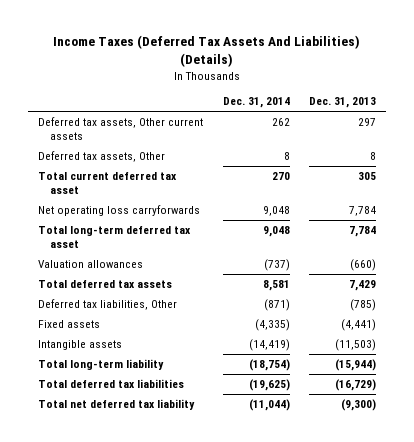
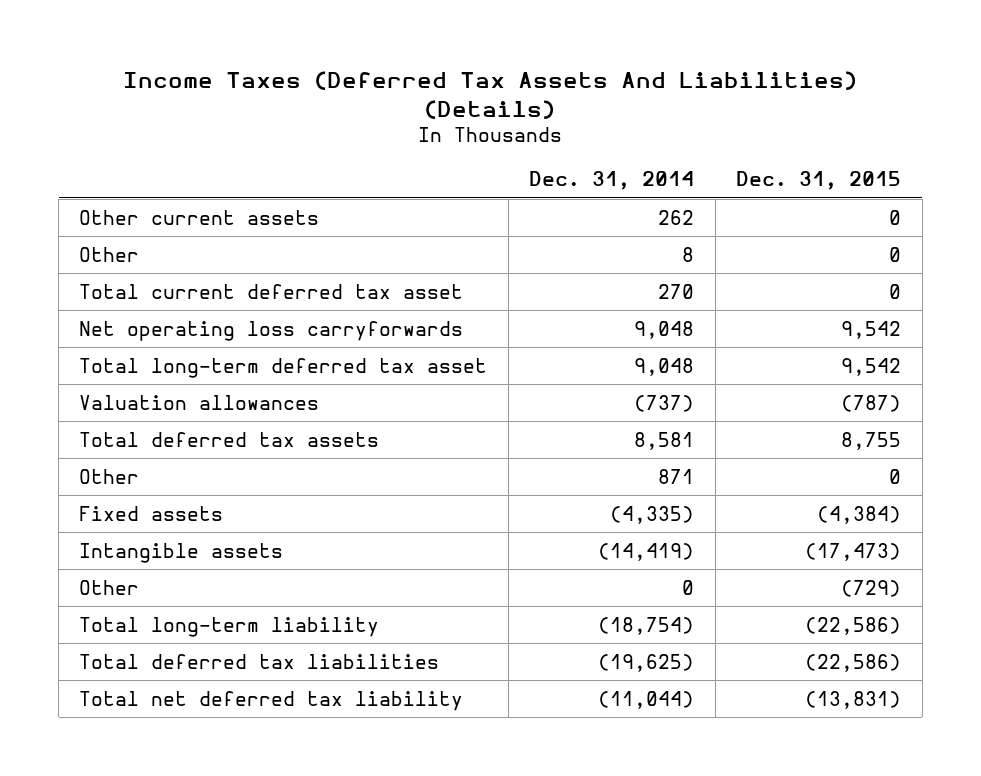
- | Dec. 31, 2014 | Dec. 31, 2013
+ | Dec. 31, 2014 | Dec. 31, 2015
- Deferred tax assets, Other current assets | 262 | 297
- Deferred tax assets, Other | 8 | 8
+ Other current assets | 262 | 0
+ Other | 8 | 0
- Deferred tax liabilities, Other | (871) | (785)
+ Other | 871 | 0
+ Other | 0 | (729)

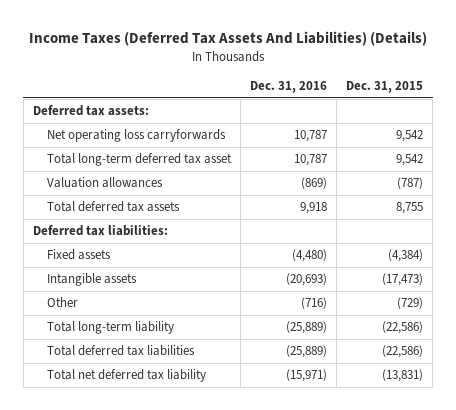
- | Dec. 31, 2014 | Dec. 31, 2015
+ | Dec. 31, 2016 | Dec. 31, 2015
- Other current assets | 262 | 0
- Other | 8 | 0
- Total current deferred tax asset | 270 | 0
+ Deferred tax assets:
- Other | 871 | 0
+ Deferred tax liabilities:

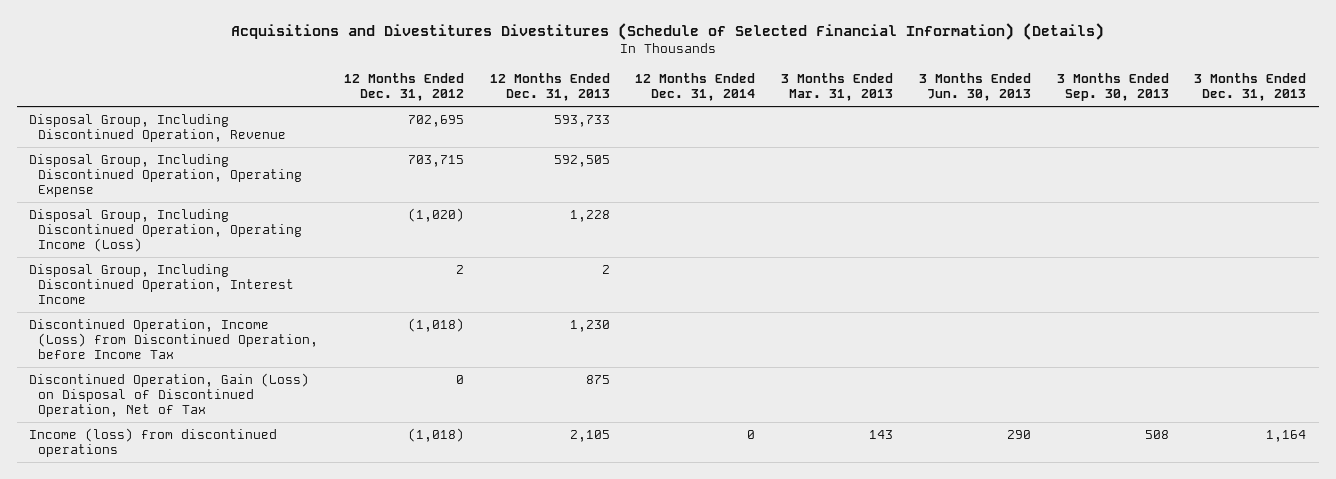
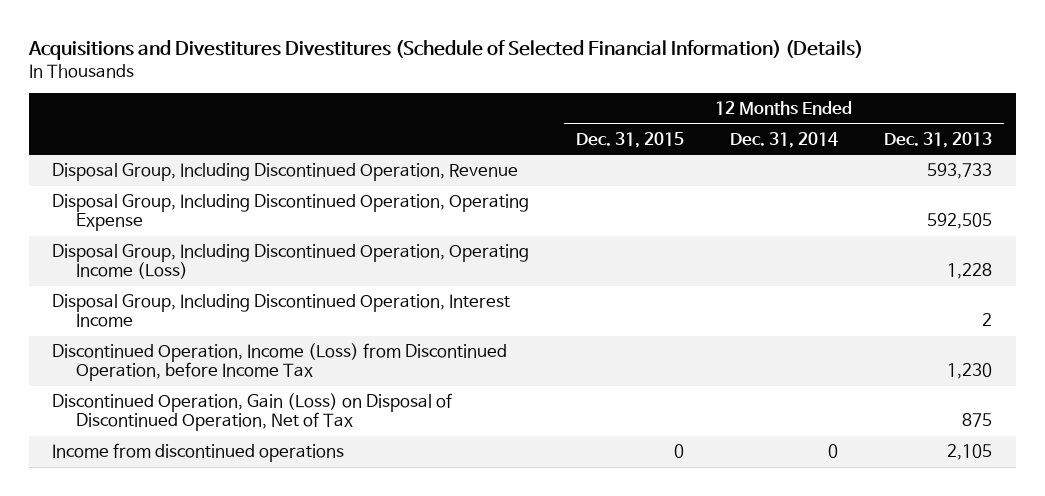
- | 12 Months Ended Dec. 31, 2012 | 12 Months Ended Dec. 31, 2013 | 12 Months Ended Dec. 31, 2014 | 3 Months Ended Mar. 31, 2013 | 3 Months Ended Jun. 30, 2013 | 3 Months Ended Sep. 30, 2013 | 3 Months Ended Dec. 31, 2013
+ | 12 Months Ended Dec. 31, 2015 | 12 Months Ended Dec. 31, 2014 | 12 Months Ended Dec. 31, 2013
- Income (loss) from discontinued operations | (1,018) | 2,105 | 0 | 143 | 290 | 508 | 1,164
+ Income from discontinued operations | 0 | 0 | 2,105

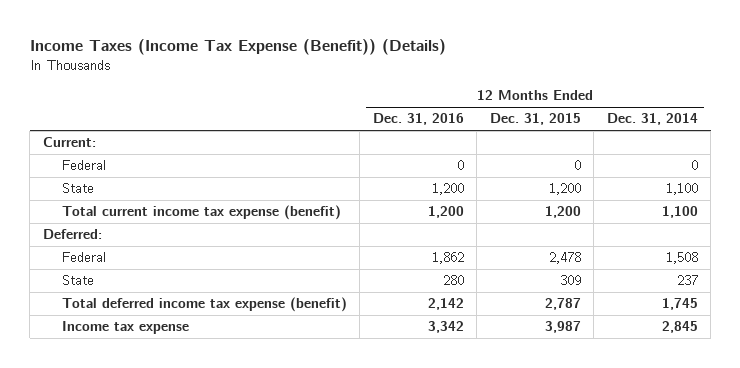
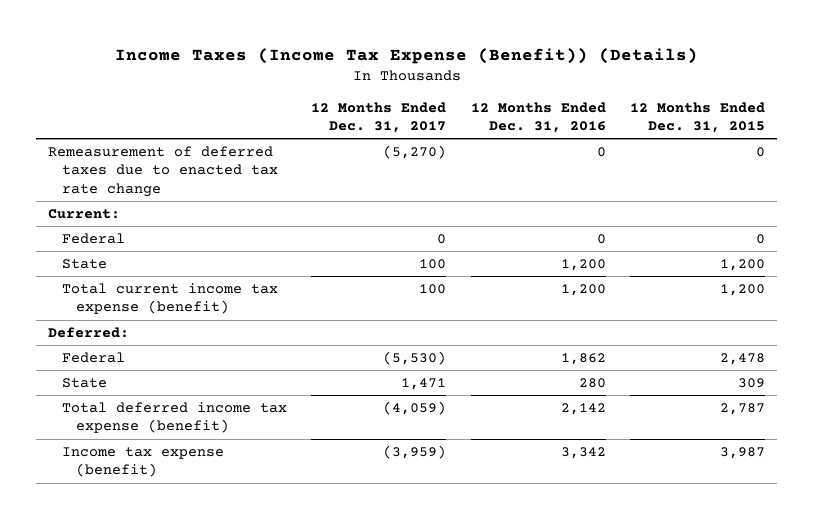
- | 12 Months Ended Dec. 31, 2016 | 12 Months Ended Dec. 31, 2015 | 12 Months Ended Dec. 31, 2014
+ | 12 Months Ended Dec. 31, 2017 | 12 Months Ended Dec. 31, 2016 | 12 Months Ended Dec. 31, 2015
+ Remeasurement of deferred taxes due to enacted tax rate change | (5,270) | 0 | 0
- Income tax expense | 3,342 | 3,987 | 2,845
+ Income tax expense (benefit) | (3,959) | 3,342 | 3,987

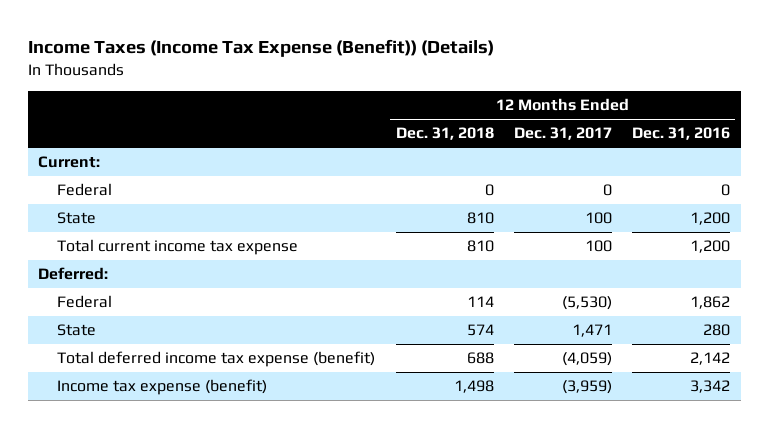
- | 12 Months Ended Dec. 31, 2017 | 12 Months Ended Dec. 31, 2016 | 12 Months Ended Dec. 31, 2015
+ | 12 Months Ended Dec. 31, 2018 | 12 Months Ended Dec. 31, 2017 | 12 Months Ended Dec. 31, 2016
- Remeasurement of deferred taxes due to enacted tax rate change | (5,270) | 0 | 0
- Total current income tax expense (benefit) | 100 | 1,200 | 1,200
+ Total current income tax expense | 810 | 100 | 1,200

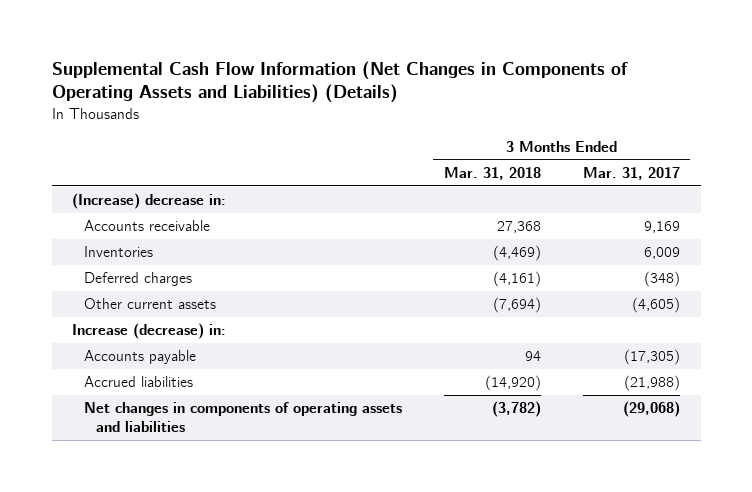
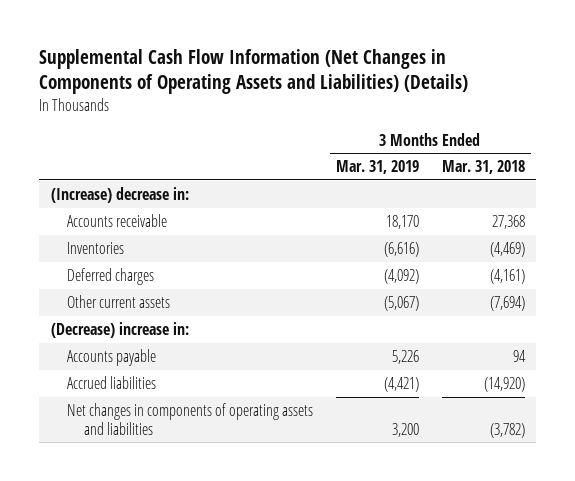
- | 3 Months Ended Mar. 31, 2018 | 3 Months Ended Mar. 31, 2017
+ | 3 Months Ended Mar. 31, 2019 | 3 Months Ended Mar. 31, 2018
- Increase (decrease) in:
+ (Decrease) increase in:

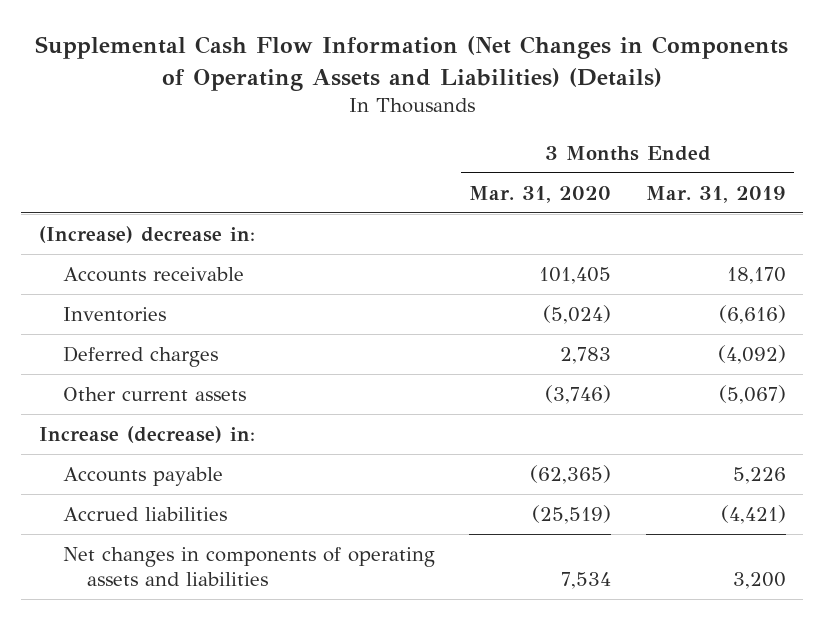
- | 3 Months Ended Mar. 31, 2019 | 3 Months Ended Mar. 31, 2018
+ | 3 Months Ended Mar. 31, 2020 | 3 Months Ended Mar. 31, 2019
- (Decrease) increase in:
+ Increase (decrease) in:

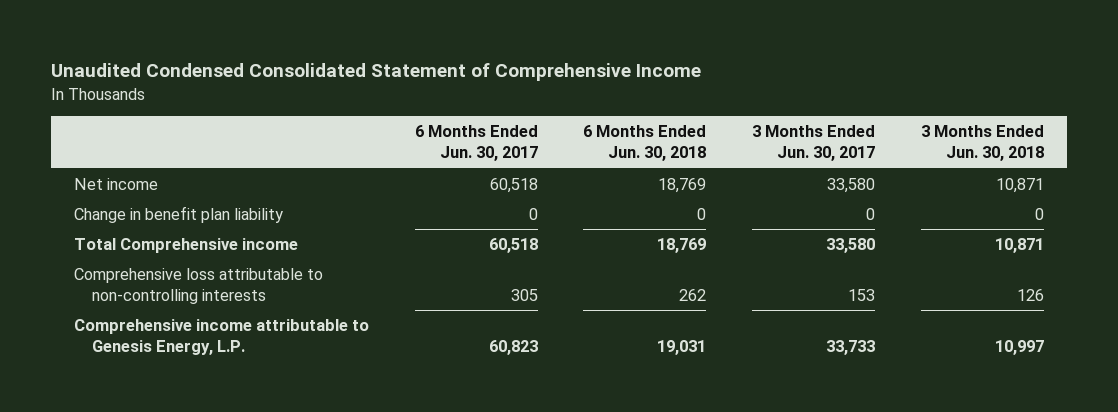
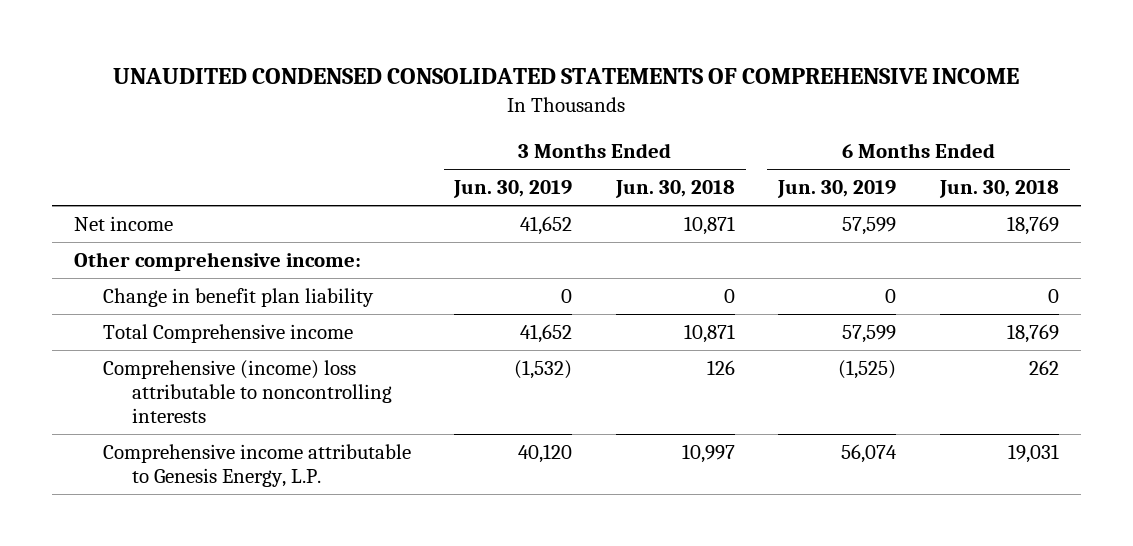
- Unaudited Condensed Consolidated Statement of Comprehensive Income
+ UNAUDITED CONDENSED CONSOLIDATED STATEMENTS OF COMPREHENSIVE INCOME
- | 6 Months Ended Jun. 30, 2017 | 6 Months Ended Jun. 30, 2018 | 3 Months Ended Jun. 30, 2017 | 3 Months Ended Jun. 30, 2018
+ | 3 Months Ended Jun. 30, 2019 | 3 Months Ended Jun. 30, 2018 | 6 Months Ended Jun. 30, 2019 | 6 Months Ended Jun. 30, 2018
+ Other comprehensive income:
- Comprehensive loss attributable to non-controlling interests | 305 | 262 | 153 | 126
+ Comprehensive (income) loss attributable to noncontrolling interests | (1,532) | 126 | (1,525) | 262

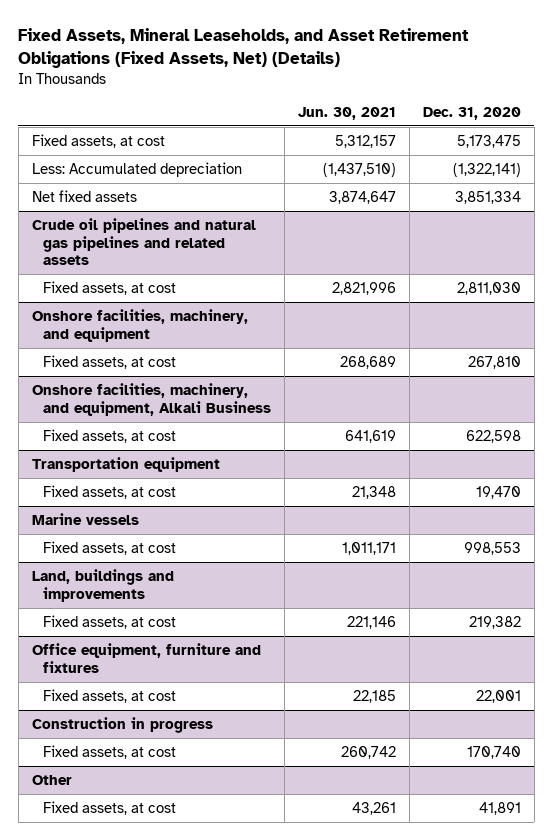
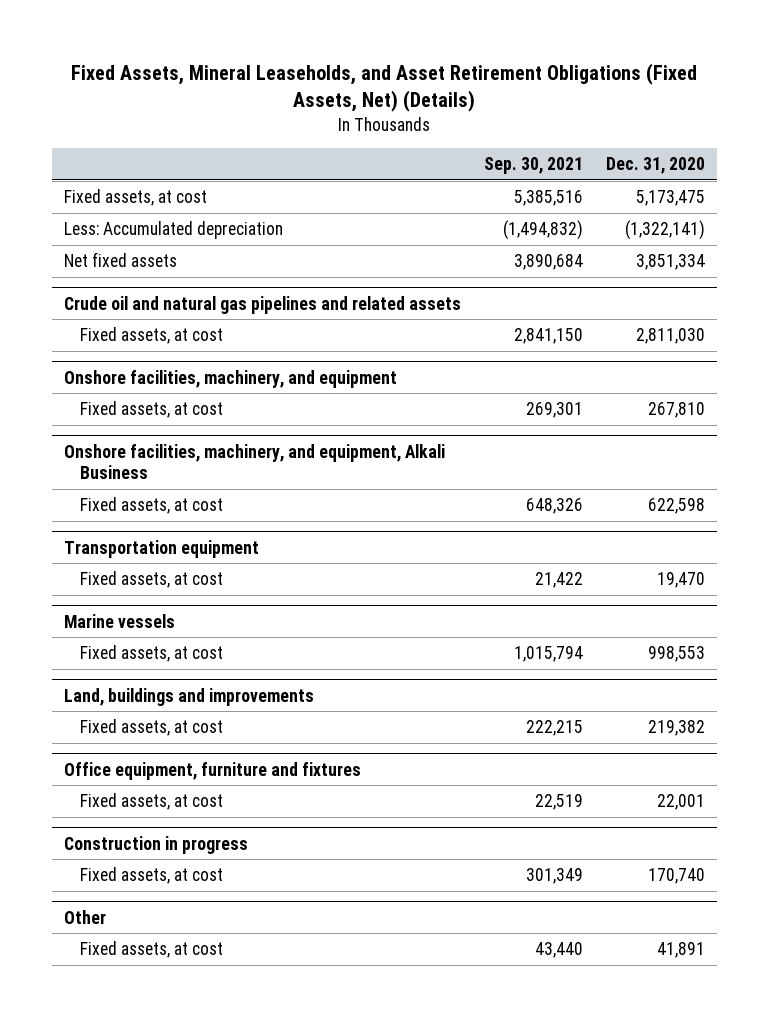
- | Jun. 30, 2021 | Dec. 31, 2020
+ | Sep. 30, 2021 | Dec. 31, 2020
- Crude oil pipelines and natural gas pipelines and related assets
+ Crude oil and natural gas pipelines and related assets

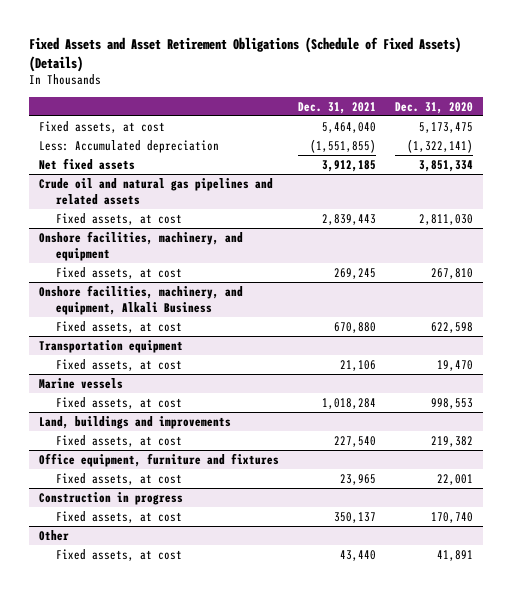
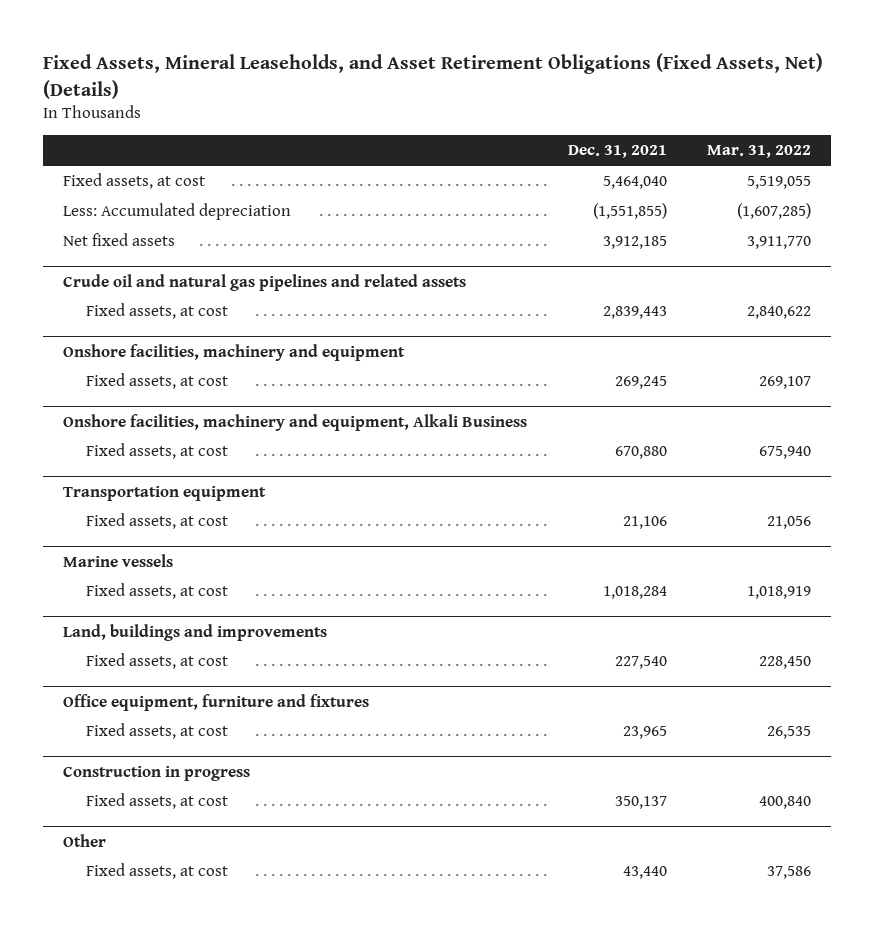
- Fixed Assets and Asset Retirement Obligations (Schedule of Fixed Assets) (Details)
+ Fixed Assets, Mineral Leaseholds, and Asset Retirement Obligations (Fixed Assets, Net) (Details)
- | Dec. 31, 2021 | Dec. 31, 2020
+ | Dec. 31, 2021 | Mar. 31, 2022
- Onshore facilities, machinery, and equipment
+ Onshore facilities, machinery and equipment
- Onshore facilities, machinery, and equipment, Alkali Business
+ Onshore facilities, machinery and equipment, Alkali Business

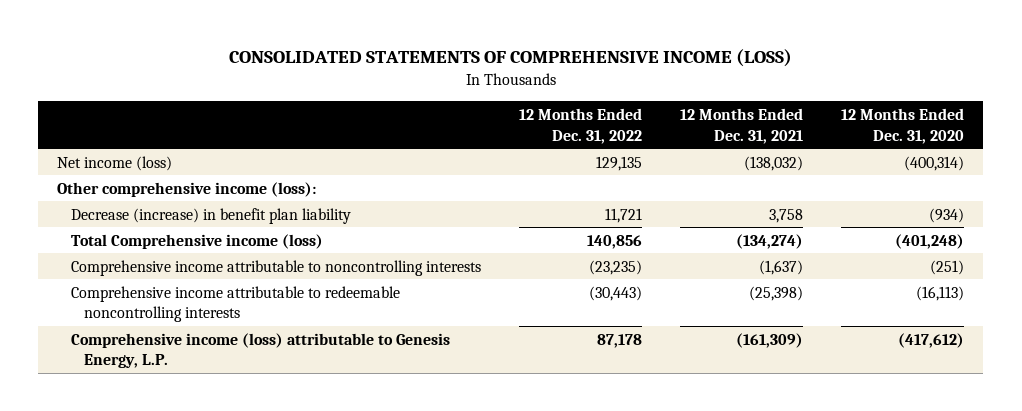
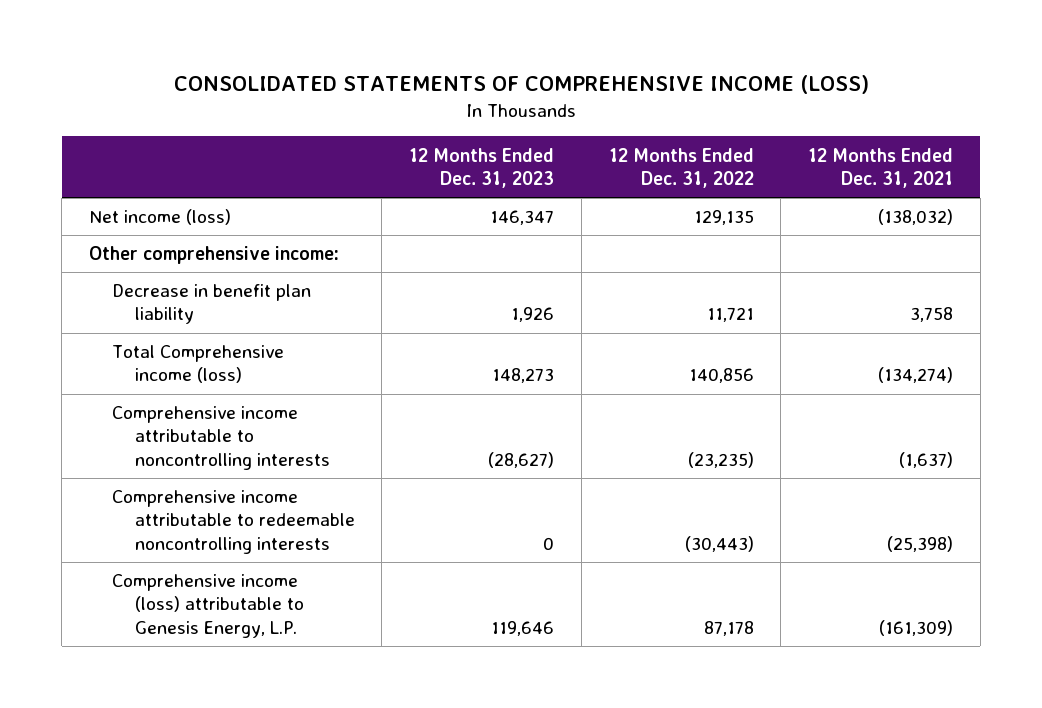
- | 12 Months Ended Dec. 31, 2022 | 12 Months Ended Dec. 31, 2021 | 12 Months Ended Dec. 31, 2020
+ | 12 Months Ended Dec. 31, 2023 | 12 Months Ended Dec. 31, 2022 | 12 Months Ended Dec. 31, 2021
- Other comprehensive income (loss):
- Decrease (increase) in benefit plan liability | 11,721 | 3,758 | (934)
+ Other comprehensive income:
+ Decrease in benefit plan liability | 1,926 | 11,721 | 3,758

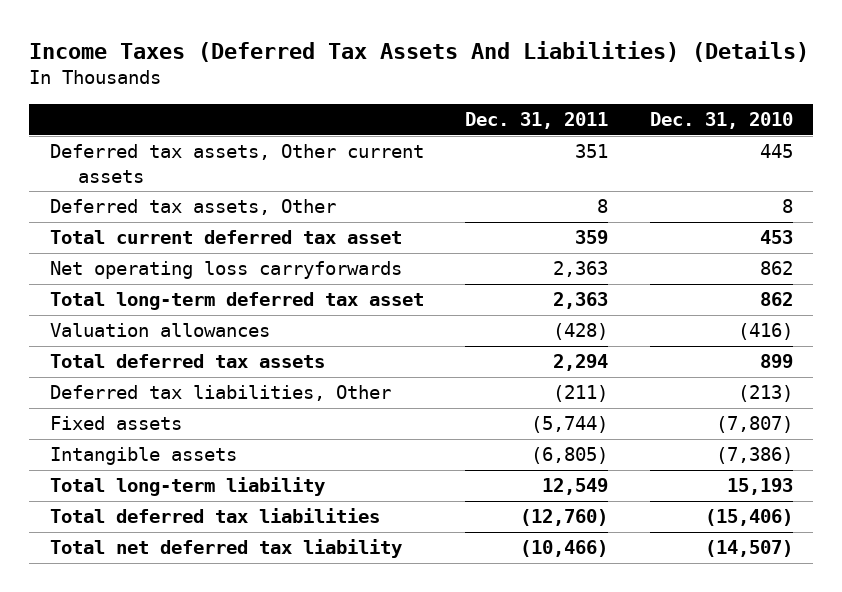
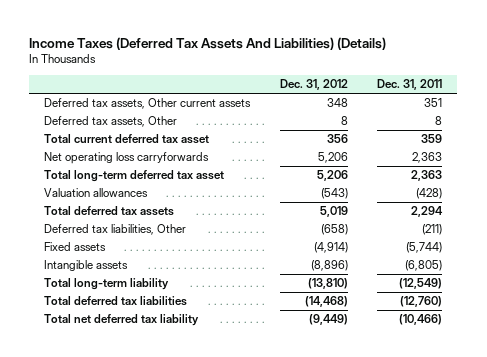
- | Dec. 31, 2011 | Dec. 31, 2010
+ | Dec. 31, 2012 | Dec. 31, 2011
- Total long-term liability | 12,549 | 15,193
+ Total long-term liability | (13,810) | (12,549)

